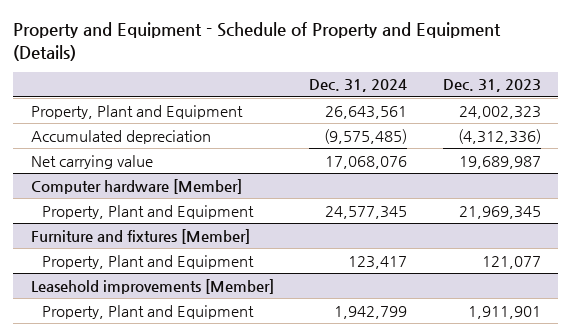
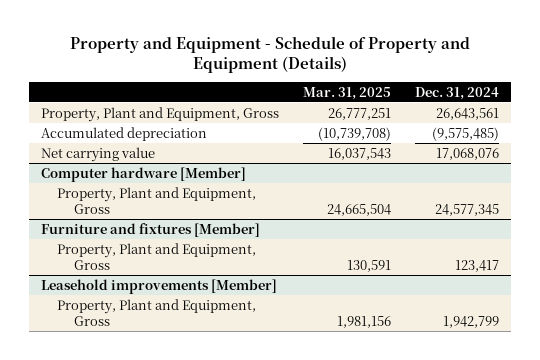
- | Dec. 31, 2024 | Dec. 31, 2023
+ | Mar. 31, 2025 | Dec. 31, 2024
- Property, Plant and Equipment | 26,643,561 | 24,002,323
+ Property, Plant and Equipment, Gross | 26,777,251 | 26,643,561
@ Computer hardware [Member]
- Property, Plant and Equipment | 24,577,345 | 21,969,345
+ Property, Plant and Equipment, Gross | 24,665,504 | 24,577,345
@ Furniture and fixtures [Member]
- Property, Plant and Equipment | 123,417 | 121,077
+ Property, Plant and Equipment, Gross | 130,591 | 123,417
@ Leasehold improvements [Member]
- Property, Plant and Equipment | 1,942,799 | 1,911,901
+ Property, Plant and Equipment, Gross | 1,981,156 | 1,942,799

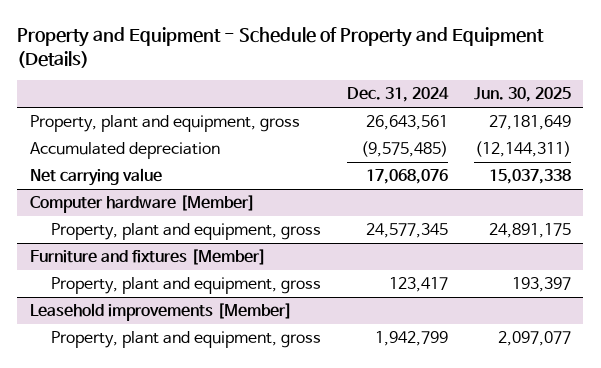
- | Mar. 31, 2025 | Dec. 31, 2024
+ | Dec. 31, 2024 | Jun. 30, 2025
- Property, Plant and Equipment, Gross | 26,777,251 | 26,643,561
+ Property, plant and equipment, gross | 26,643,561 | 27,181,649
@ Computer hardware [Member]
- Property, Plant and Equipment, Gross | 24,665,504 | 24,577,345
+ Property, plant and equipment, gross | 24,577,345 | 24,891,175
@ Furniture and fixtures [Member]
- Property, Plant and Equipment, Gross | 130,591 | 123,417
+ Property, plant and equipment, gross | 123,417 | 193,397
@ Leasehold improvements [Member]
- Property, Plant and Equipment, Gross | 1,981,156 | 1,942,799
+ Property, plant and equipment, gross | 1,942,799 | 2,097,077

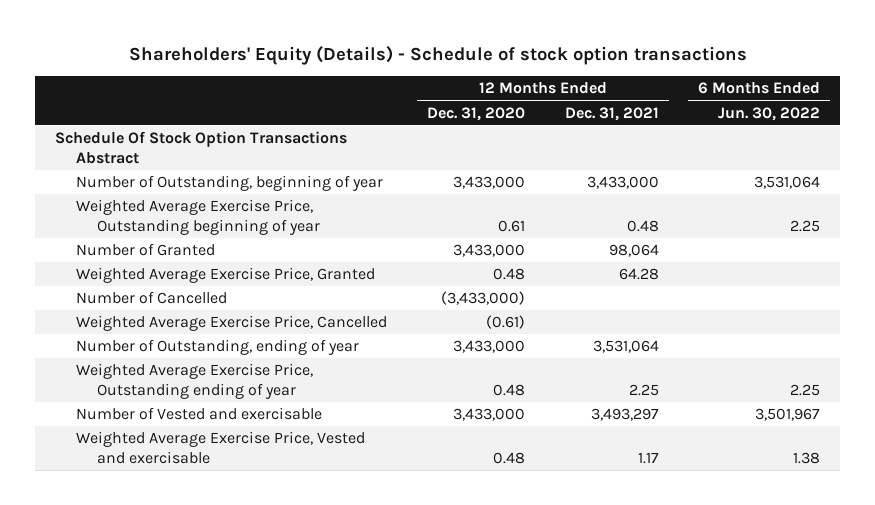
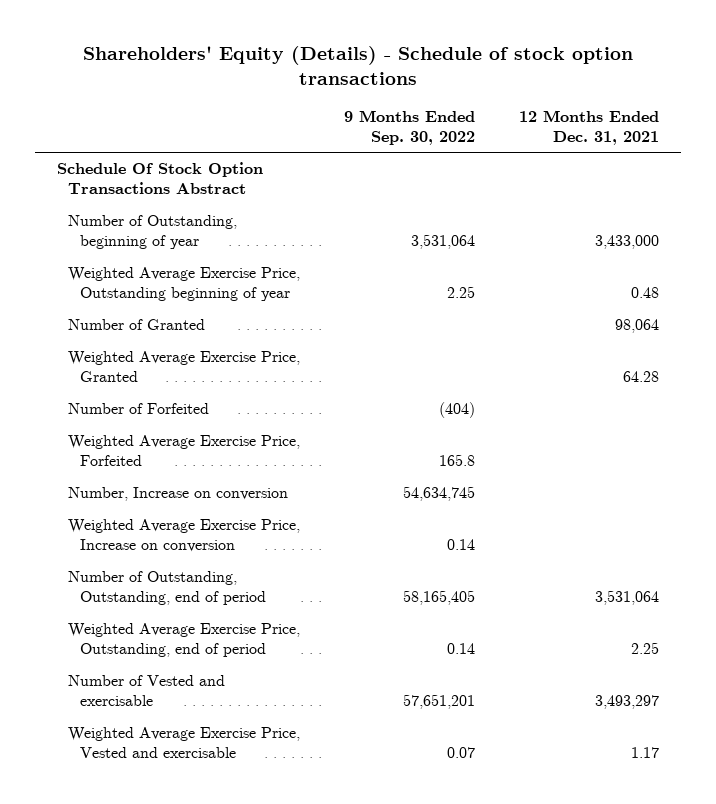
- | 12 Months Ended Dec. 31, 2020 | 12 Months Ended Dec. 31, 2021 | 6 Months Ended Jun. 30, 2022
+ | 9 Months Ended Sep. 30, 2022 | 12 Months Ended Dec. 31, 2021
- Number of Cancelled | (3,433,000) | |
- Weighted Average Exercise Price, Cancelled | (0.61) | |
- Number of Outstanding, ending of year | 3,433,000 | 3,531,064 |
- Weighted Average Exercise Price, Outstanding ending of year | 0.48 | 2.25 | 2.25
+ Number of Forfeited | (404) |
+ Weighted Average Exercise Price, Forfeited | 165.8 |
+ Number, Increase on conversion | 54,634,745 |
+ Weighted Average Exercise Price, Increase on conversion | 0.14 |
+ Number of Outstanding, Outstanding, end of period | 58,165,405 | 3,531,064
+ Weighted Average Exercise Price, Outstanding, end of period | 0.14 | 2.25

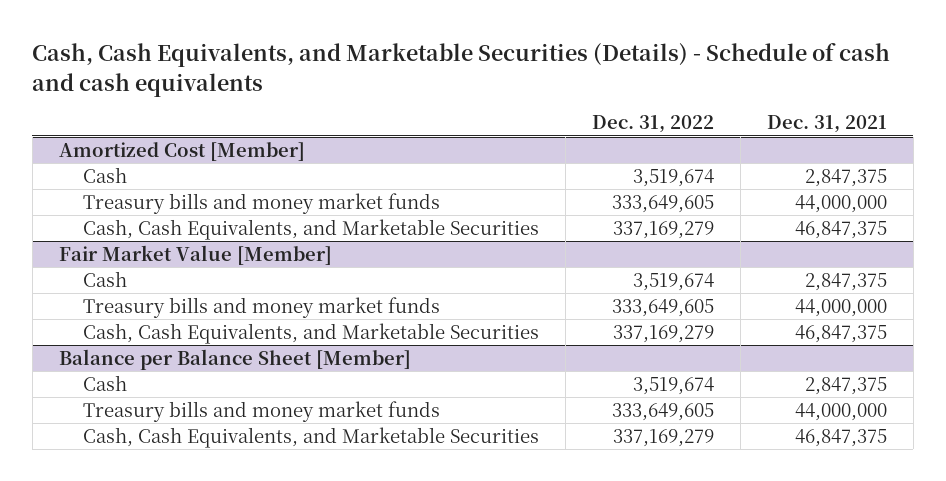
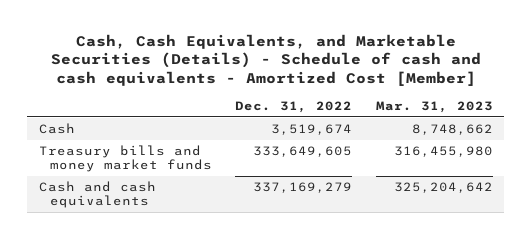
- Cash, Cash Equivalents, and Marketable Securities (Details) - Schedule of cash and cash equivalents
+ Cash, Cash Equivalents, and Marketable Securities (Details) - Schedule of cash and cash equivalents - Amortized Cost [Member]
- | Dec. 31, 2022 | Dec. 31, 2021
+ | Dec. 31, 2022 | Mar. 31, 2023
- Amortized Cost [Member]
- Cash, Cash Equivalents, and Marketable Securities | 337,169,279 | 46,847,375
- Fair Market Value [Member]
- Cash | 3,519,674 | 2,847,375
- Treasury bills and money market funds | 333,649,605 | 44,000,000
- Cash, Cash Equivalents, and Marketable Securities | 337,169,279 | 46,847,375
- Balance per Balance Sheet [Member]
- Cash | 3,519,674 | 2,847,375
- Treasury bills and money market funds | 333,649,605 | 44,000,000
- Cash, Cash Equivalents, and Marketable Securities | 337,169,279 | 46,847,375
+ Cash and cash equivalents | 337,169,279 | 325,204,642

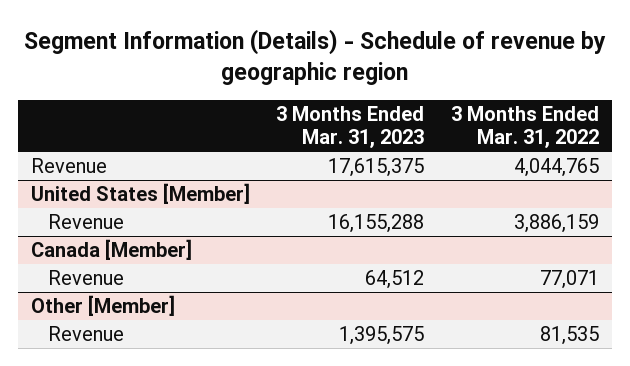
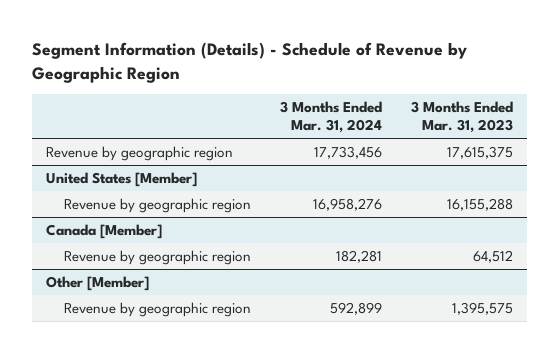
- Segment Information (Details) - Schedule of revenue by geographic region
+ Segment Information (Details) - Schedule of Revenue by Geographic Region
- | 3 Months Ended Mar. 31, 2023 | 3 Months Ended Mar. 31, 2022
+ | 3 Months Ended Mar. 31, 2024 | 3 Months Ended Mar. 31, 2023
- Revenue | 17,615,375 | 4,044,765
+ Revenue by geographic region | 17,733,456 | 17,615,375
@ United States [Member]
- Revenue | 16,155,288 | 3,886,159
+ Revenue by geographic region | 16,958,276 | 16,155,288
@ Canada [Member]
- Revenue | 64,512 | 77,071
+ Revenue by geographic region | 182,281 | 64,512
@ Other [Member]
- Revenue | 1,395,575 | 81,535
+ Revenue by geographic region | 592,899 | 1,395,575

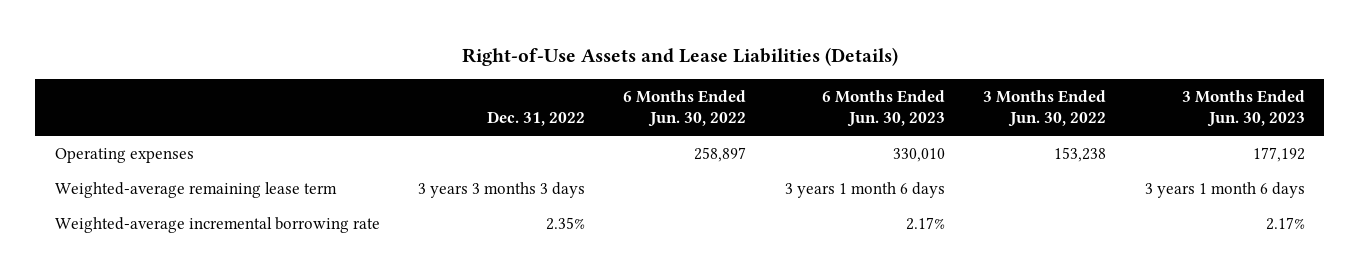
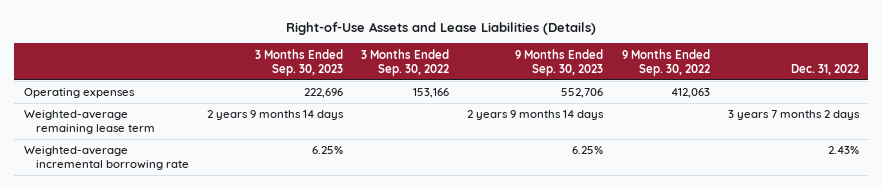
- | Dec. 31, 2022 | 6 Months Ended Jun. 30, 2022 | 6 Months Ended Jun. 30, 2023 | 3 Months Ended Jun. 30, 2022 | 3 Months Ended Jun. 30, 2023
+ | 3 Months Ended Sep. 30, 2023 | 3 Months Ended Sep. 30, 2022 | 9 Months Ended Sep. 30, 2023 | 9 Months Ended Sep. 30, 2022 | Dec. 31, 2022
- Weighted-average remaining lease term | 3 years 3 months 3 days | | 3 years 1 month 6 days | | 3 years 1 month 6 days
- Weighted-average incremental borrowing rate | 2.35% | | 2.17% | | 2.17%
+ Weighted-average remaining lease term | 2 years 9 months 14 days | | 2 years 9 months 14 days | | 3 years 7 months 2 days
+ Weighted-average incremental borrowing rate | 6.25% | | 6.25% | | 2.43%

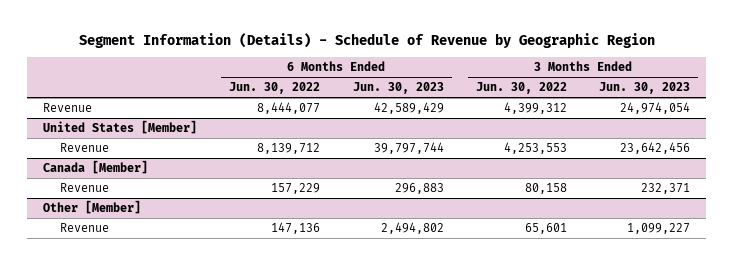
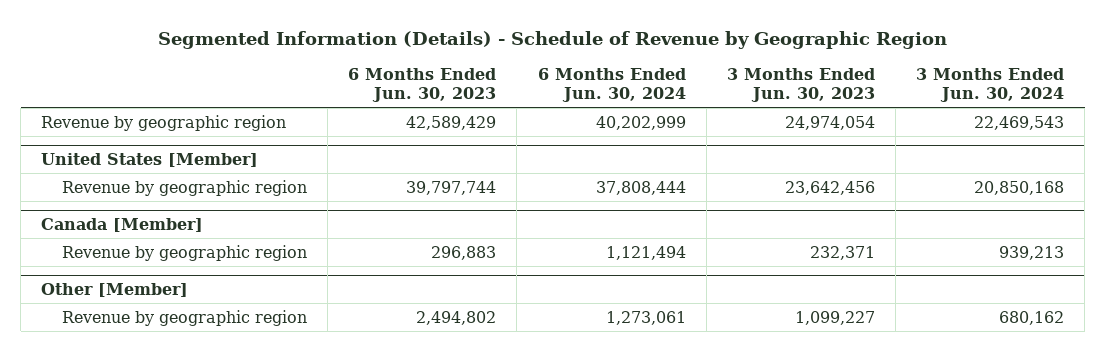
- Segment Information (Details) - Schedule of Revenue by Geographic Region
+ Segmented Information (Details) - Schedule of Revenue by Geographic Region
- | 6 Months Ended Jun. 30, 2022 | 6 Months Ended Jun. 30, 2023 | 3 Months Ended Jun. 30, 2022 | 3 Months Ended Jun. 30, 2023
+ | 6 Months Ended Jun. 30, 2023 | 6 Months Ended Jun. 30, 2024 | 3 Months Ended Jun. 30, 2023 | 3 Months Ended Jun. 30, 2024
- Revenue | 8,444,077 | 42,589,429 | 4,399,312 | 24,974,054
+ Revenue by geographic region | 42,589,429 | 40,202,999 | 24,974,054 | 22,469,543
@ United States [Member]
- Revenue | 8,139,712 | 39,797,744 | 4,253,553 | 23,642,456
+ Revenue by geographic region | 39,797,744 | 37,808,444 | 23,642,456 | 20,850,168
@ Canada [Member]
- Revenue | 157,229 | 296,883 | 80,158 | 232,371
+ Revenue by geographic region | 296,883 | 1,121,494 | 232,371 | 939,213
@ Other [Member]
- Revenue | 147,136 | 2,494,802 | 65,601 | 1,099,227
+ Revenue by geographic region | 2,494,802 | 1,273,061 | 1,099,227 | 680,162

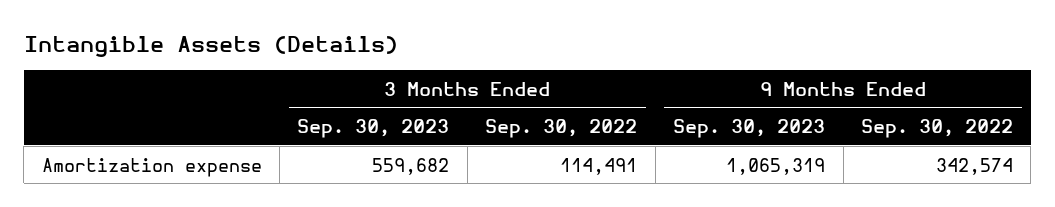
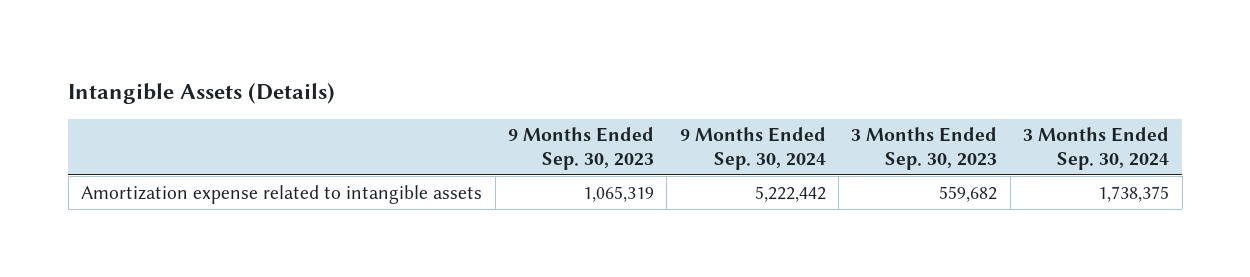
- | 3 Months Ended Sep. 30, 2023 | 3 Months Ended Sep. 30, 2022 | 9 Months Ended Sep. 30, 2023 | 9 Months Ended Sep. 30, 2022
+ | 9 Months Ended Sep. 30, 2023 | 9 Months Ended Sep. 30, 2024 | 3 Months Ended Sep. 30, 2023 | 3 Months Ended Sep. 30, 2024
- Amortization expense | 559,682 | 114,491 | 1,065,319 | 342,574
+ Amortization expense related to intangible assets | 1,065,319 | 5,222,442 | 559,682 | 1,738,375

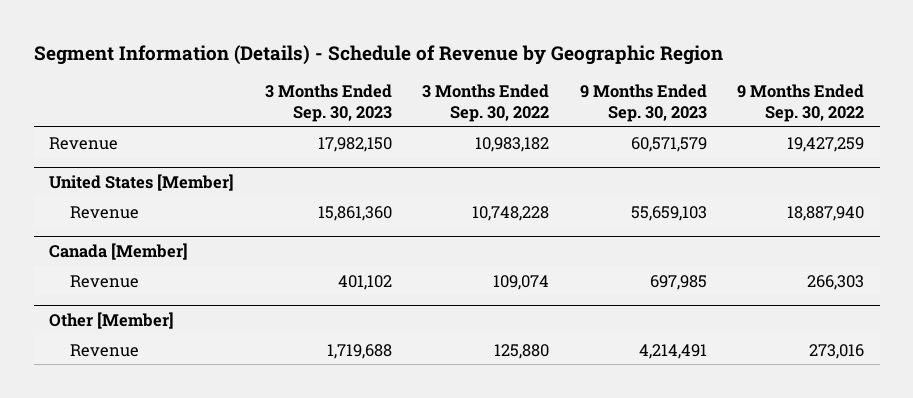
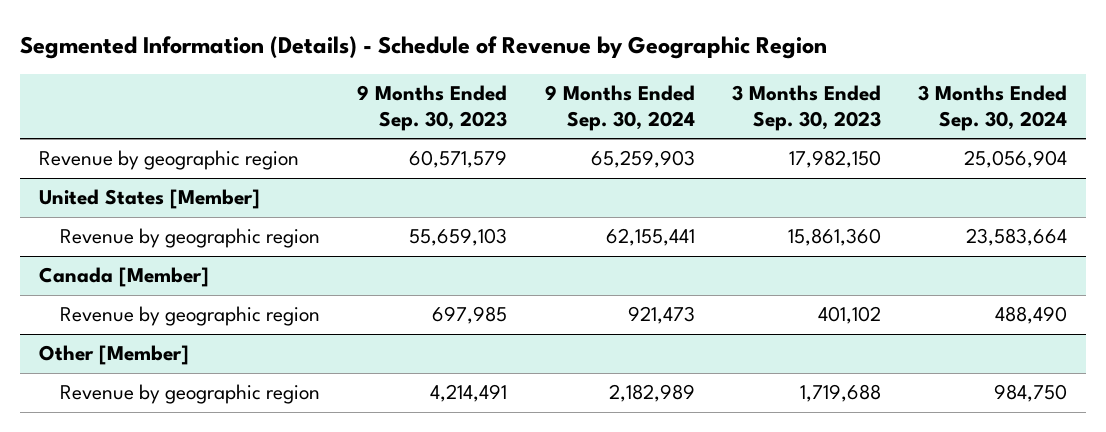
- Segment Information (Details) - Schedule of Revenue by Geographic Region
+ Segmented Information (Details) - Schedule of Revenue by Geographic Region
- | 3 Months Ended Sep. 30, 2023 | 3 Months Ended Sep. 30, 2022 | 9 Months Ended Sep. 30, 2023 | 9 Months Ended Sep. 30, 2022
+ | 9 Months Ended Sep. 30, 2023 | 9 Months Ended Sep. 30, 2024 | 3 Months Ended Sep. 30, 2023 | 3 Months Ended Sep. 30, 2024
- Revenue | 17,982,150 | 10,983,182 | 60,571,579 | 19,427,259
+ Revenue by geographic region | 60,571,579 | 65,259,903 | 17,982,150 | 25,056,904
@ United States [Member]
- Revenue | 15,861,360 | 10,748,228 | 55,659,103 | 18,887,940
+ Revenue by geographic region | 55,659,103 | 62,155,441 | 15,861,360 | 23,583,664
@ Canada [Member]
- Revenue | 401,102 | 109,074 | 697,985 | 266,303
+ Revenue by geographic region | 697,985 | 921,473 | 401,102 | 488,490
@ Other [Member]
- Revenue | 1,719,688 | 125,880 | 4,214,491 | 273,016
+ Revenue by geographic region | 4,214,491 | 2,182,989 | 1,719,688 | 984,750

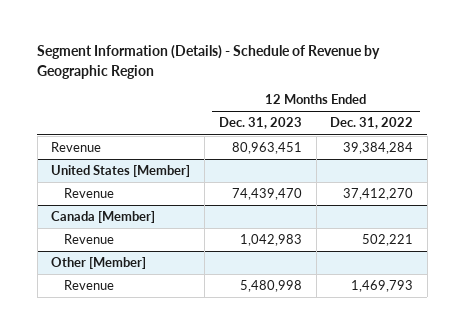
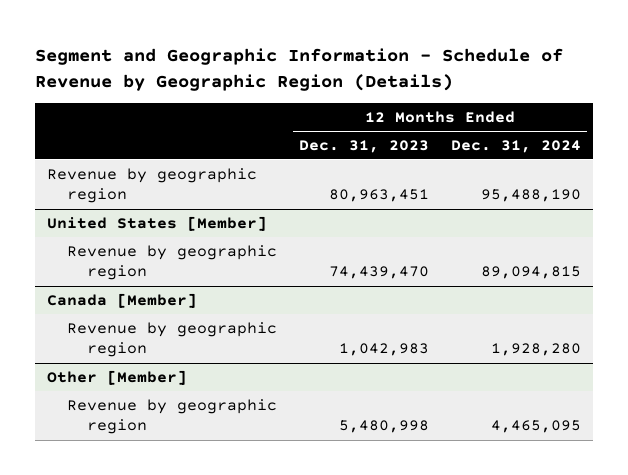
- Segment Information (Details) - Schedule of Revenue by Geographic Region
+ Segment and Geographic Information - Schedule of Revenue by Geographic Region (Details)
- | 12 Months Ended Dec. 31, 2023 | 12 Months Ended Dec. 31, 2022
+ | 12 Months Ended Dec. 31, 2023 | 12 Months Ended Dec. 31, 2024
- Revenue | 80,963,451 | 39,384,284
+ Revenue by geographic region | 80,963,451 | 95,488,190
@ United States [Member]
- Revenue | 74,439,470 | 37,412,270
+ Revenue by geographic region | 74,439,470 | 89,094,815
@ Canada [Member]
- Revenue | 1,042,983 | 502,221
+ Revenue by geographic region | 1,042,983 | 1,928,280
@ Other [Member]
- Revenue | 5,480,998 | 1,469,793
+ Revenue by geographic region | 5,480,998 | 4,465,095

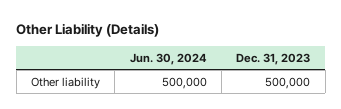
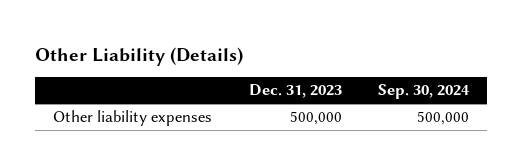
- | Jun. 30, 2024 | Dec. 31, 2023
+ | Dec. 31, 2023 | Sep. 30, 2024
- Other liability | 500,000 | 500,000
+ Other liability expenses | 500,000 | 500,000

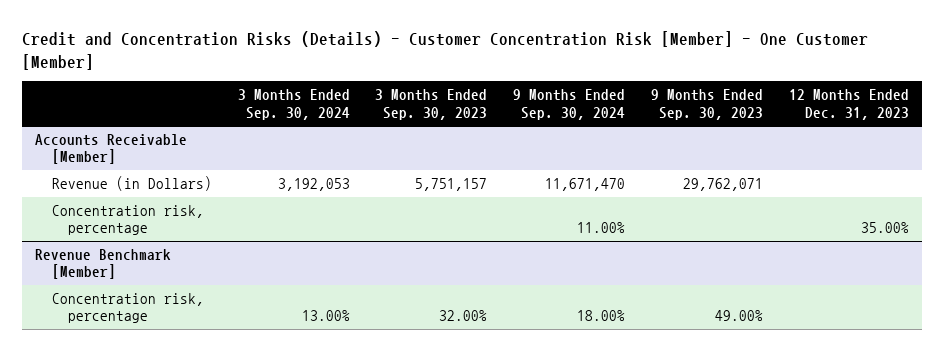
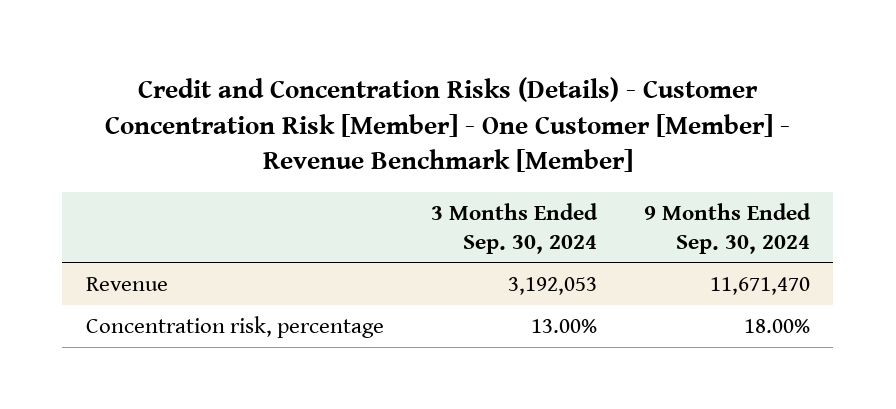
- Credit and Concentration Risks (Details) - Customer Concentration Risk [Member] - One Customer [Member]
+ Credit and Concentration Risks (Details) - Customer Concentration Risk [Member] - One Customer [Member] - Revenue Benchmark [Member]
- | 3 Months Ended Sep. 30, 2024 | 3 Months Ended Sep. 30, 2023 | 9 Months Ended Sep. 30, 2024 | 9 Months Ended Sep. 30, 2023 | 12 Months Ended Dec. 31, 2023
+ | 3 Months Ended Sep. 30, 2024 | 9 Months Ended Sep. 30, 2024
- Accounts Receivable [Member]
- Revenue (in Dollars) | 3,192,053 | 5,751,157 | 11,671,470 | 29,762,071 |
- Concentration risk, percentage | | | 11.00% | | 35.00%
- Revenue Benchmark [Member]
+ Revenue | 3,192,053 | 11,671,470

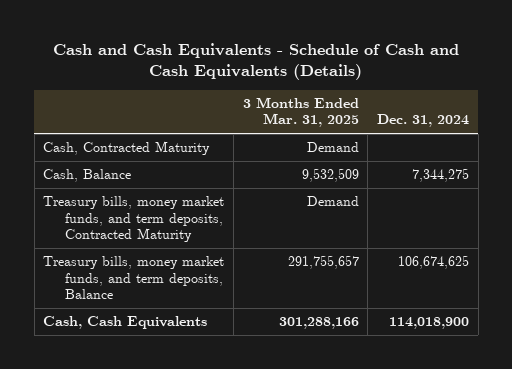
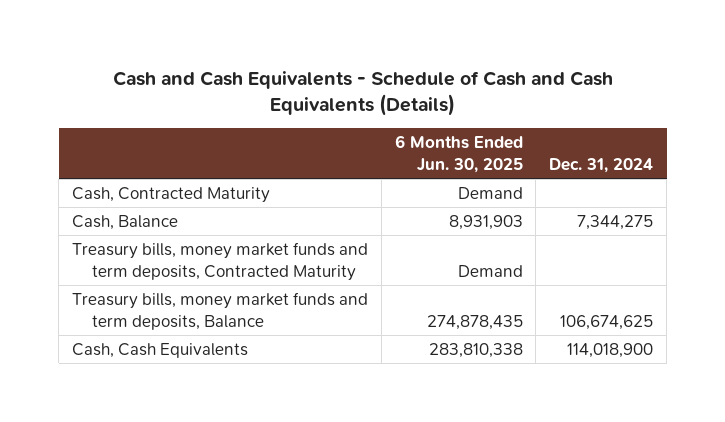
- | 3 Months Ended Mar. 31, 2025 | Dec. 31, 2024
+ | 6 Months Ended Jun. 30, 2025 | Dec. 31, 2024
- Treasury bills, money market funds, and term deposits, Contracted Maturity | Demand |
- Treasury bills, money market funds, and term deposits, Balance | 291,755,657 | 106,674,625
+ Treasury bills, money market funds and term deposits, Contracted Maturity | Demand |
+ Treasury bills, money market funds and term deposits, Balance | 274,878,435 | 106,674,625

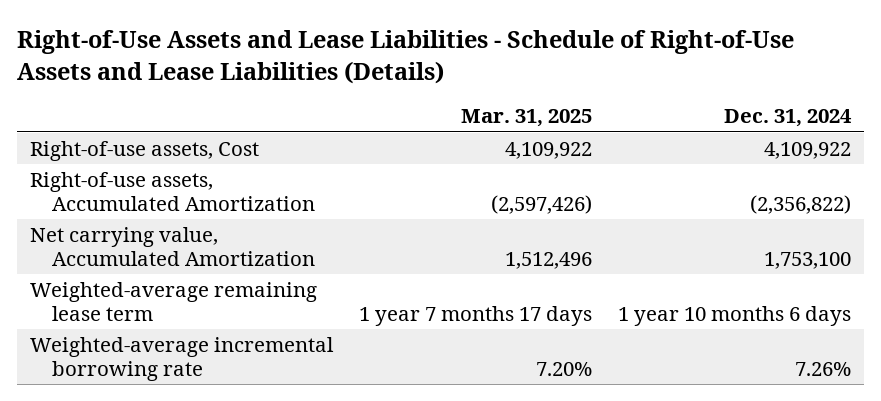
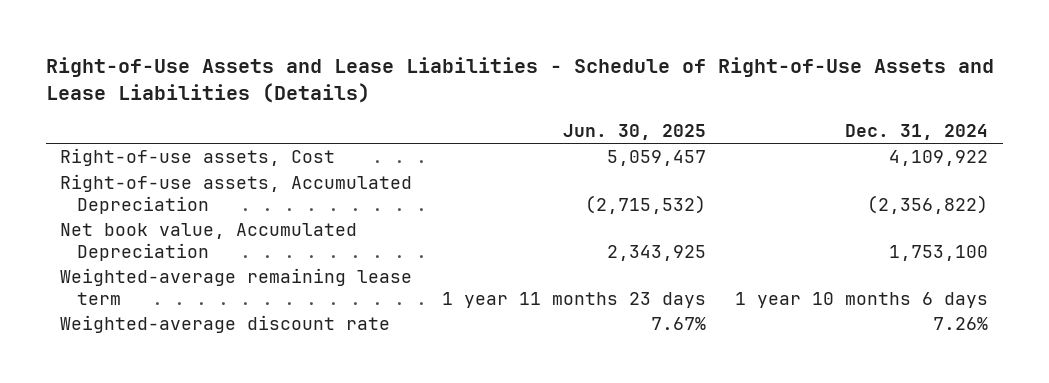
- | Mar. 31, 2025 | Dec. 31, 2024
+ | Jun. 30, 2025 | Dec. 31, 2024
- Right-of-use assets, Accumulated Amortization | (2,597,426) | (2,356,822)
- Net carrying value, Accumulated Amortization | 1,512,496 | 1,753,100
+ Right-of-use assets, Accumulated Depreciation | (2,715,532) | (2,356,822)
+ Net book value, Accumulated Depreciation | 2,343,925 | 1,753,100
- Weighted-average incremental borrowing rate | 7.20% | 7.26%
+ Weighted-average discount rate | 7.67% | 7.26%

